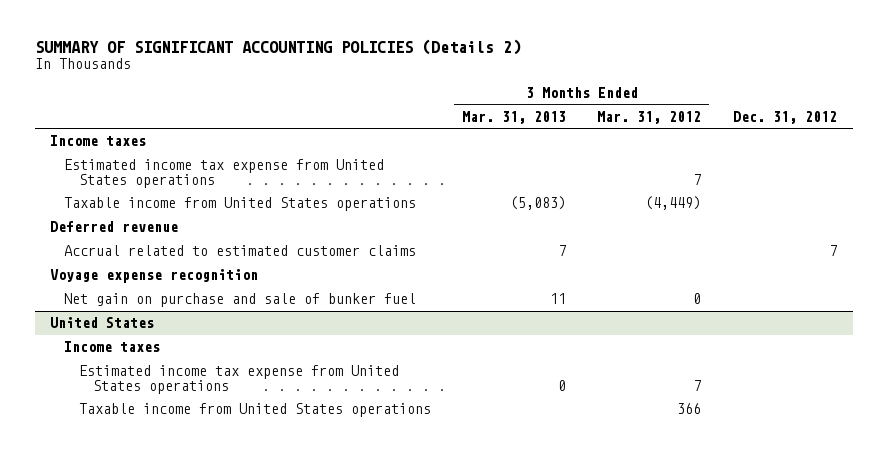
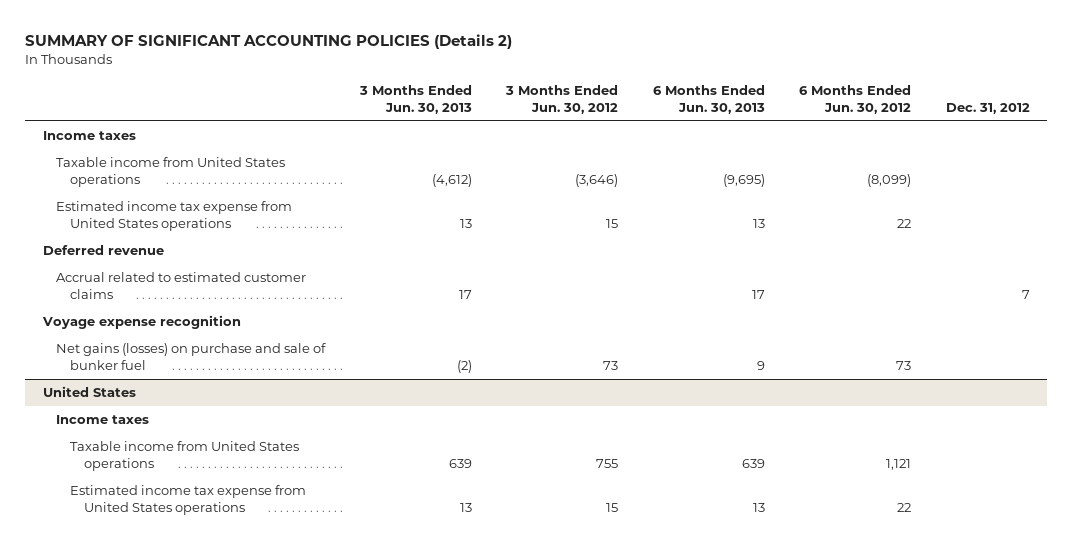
- | 3 Months Ended Mar. 31, 2013 | 3 Months Ended Mar. 31, 2012 | Dec. 31, 2012
+ | 3 Months Ended Jun. 30, 2013 | 3 Months Ended Jun. 30, 2012 | 6 Months Ended Jun. 30, 2013 | 6 Months Ended Jun. 30, 2012 | Dec. 31, 2012
moved down: Estimated income tax expense from United States operations | 13 | 15 | 13 | 22 |
- Net gain on purchase and sale of bunker fuel | 11 | 0 |
+ Net gains (losses) on purchase and sale of bunker fuel | (2) | 73 | 9 | 73 |
@ United States
moved down: Estimated income tax expense from United States operations | 13 | 15 | 13 | 22 |

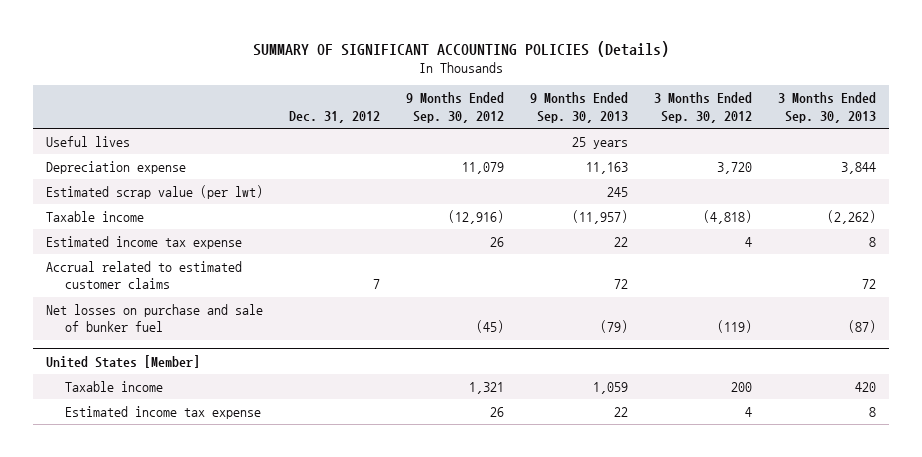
- SUMMARY OF SIGNIFICANT ACCOUNTING POLICIES (Details 2)
+ SUMMARY OF SIGNIFICANT ACCOUNTING POLICIES (Details)
- | 3 Months Ended Jun. 30, 2013 | 3 Months Ended Jun. 30, 2012 | 6 Months Ended Jun. 30, 2013 | 6 Months Ended Jun. 30, 2012 | Dec. 31, 2012
+ | Dec. 31, 2012 | 9 Months Ended Sep. 30, 2012 | 9 Months Ended Sep. 30, 2013 | 3 Months Ended Sep. 30, 2012 | 3 Months Ended Sep. 30, 2013
- Income taxes
- Taxable income from United States operations | (4,612) | (3,646) | (9,695) | (8,099) |
- Estimated income tax expense from United States operations | 13 | 15 | 13 | 22 |
- Deferred revenue
+ Useful lives | | | 25 years | |
+ Depreciation expense | | 11,079 | 11,163 | 3,720 | 3,844
+ Estimated scrap value (per lwt) | | | 245 | |
+ Taxable income | | (12,916) | (11,957) | (4,818) | (2,262)
+ Estimated income tax expense | | 26 | 22 | 4 | 8
- Voyage expense recognition
- Net gains (losses) on purchase and sale of bunker fuel | (2) | 73 | 9 | 73 |
- United States
- Income taxes
- Taxable income from United States operations | 639 | 755 | 639 | 1,121 |
- Estimated income tax expense from United States operations | 13 | 15 | 13 | 22 |
+ Net losses on purchase and sale of bunker fuel | | (45) | (79) | (119) | (87)
+ United States [Member]
+ Taxable income | | 1,321 | 1,059 | 200 | 420
+ Estimated income tax expense | | 26 | 22 | 4 | 8

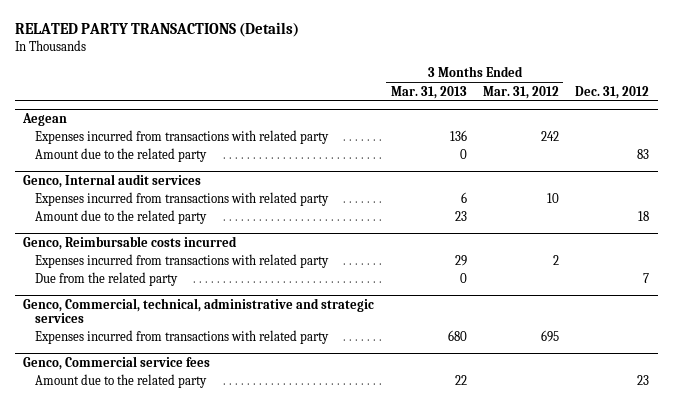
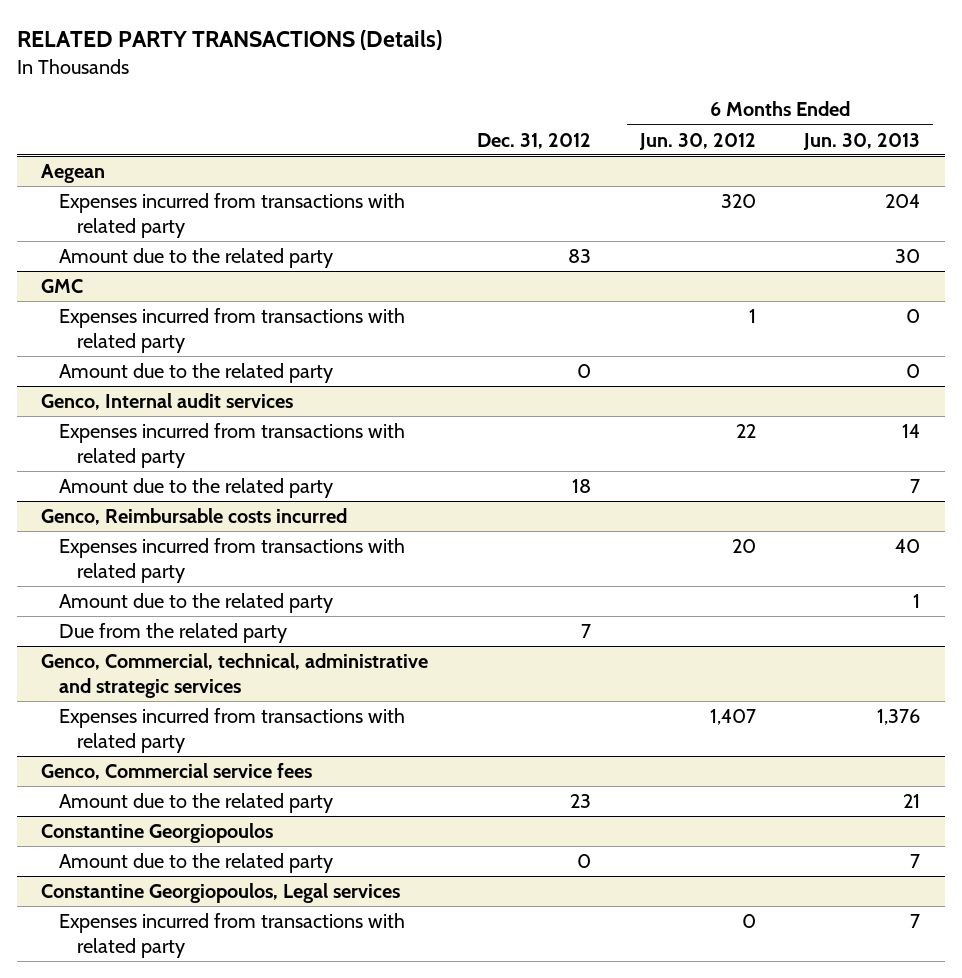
- | 3 Months Ended Mar. 31, 2013 | 3 Months Ended Mar. 31, 2012 | Dec. 31, 2012
+ | Dec. 31, 2012 | 6 Months Ended Jun. 30, 2012 | 6 Months Ended Jun. 30, 2013
+ GMC
+ Expenses incurred from transactions with related party | | 1 | 0
+ Amount due to the related party | 0 | | 0
@ Genco, Reimbursable costs incurred
+ Amount due to the related party | | | 1
+ Constantine Georgiopoulos
+ Amount due to the related party | 0 | | 7
+ Constantine Georgiopoulos, Legal services
+ Expenses incurred from transactions with related party | | 0 | 7

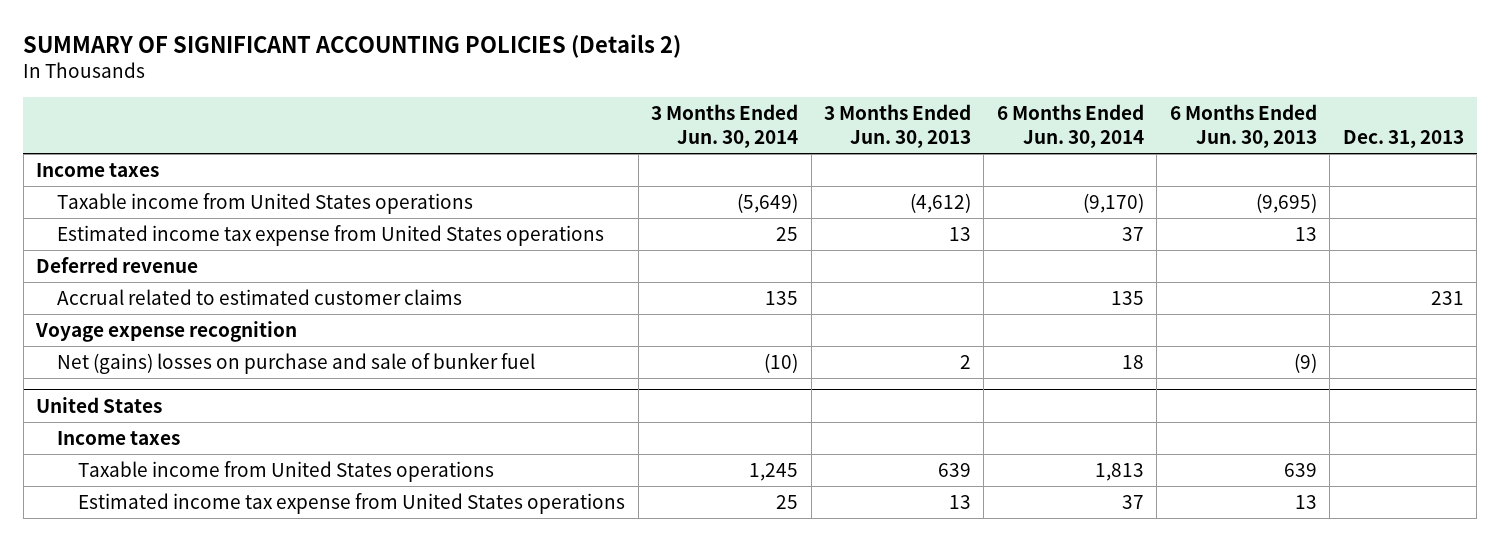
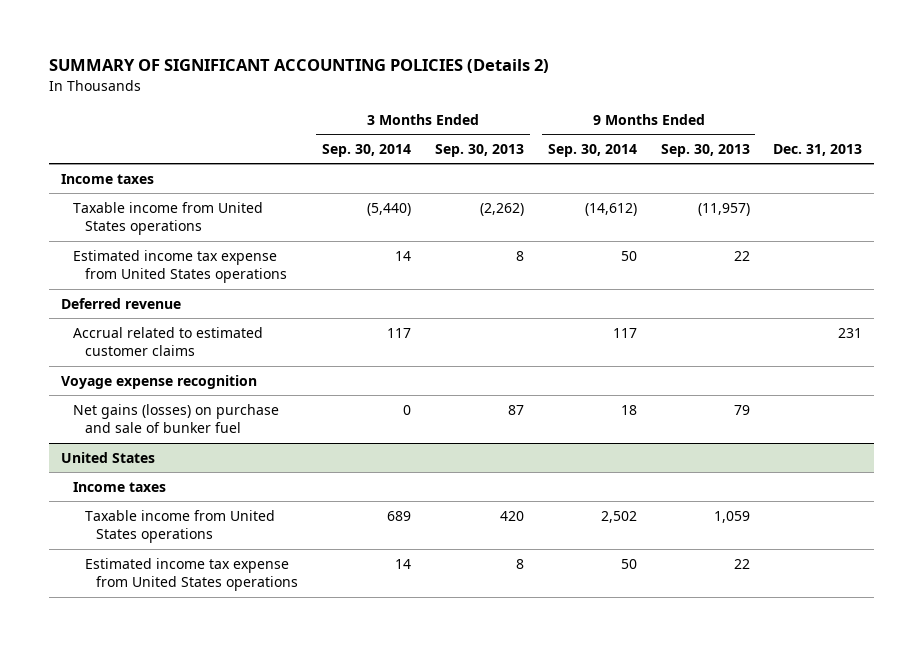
- | 3 Months Ended Jun. 30, 2014 | 3 Months Ended Jun. 30, 2013 | 6 Months Ended Jun. 30, 2014 | 6 Months Ended Jun. 30, 2013 | Dec. 31, 2013
+ | 3 Months Ended Sep. 30, 2014 | 3 Months Ended Sep. 30, 2013 | 9 Months Ended Sep. 30, 2014 | 9 Months Ended Sep. 30, 2013 | Dec. 31, 2013
- Net (gains) losses on purchase and sale of bunker fuel | (10) | 2 | 18 | (9) |
+ Net gains (losses) on purchase and sale of bunker fuel | 0 | 87 | 18 | 79 |

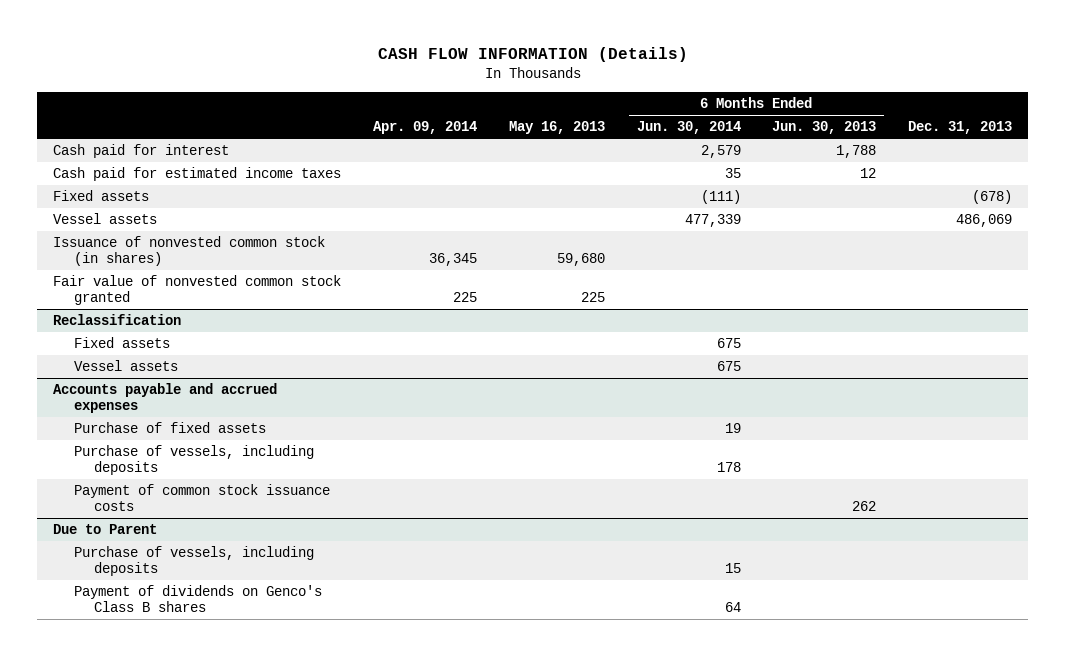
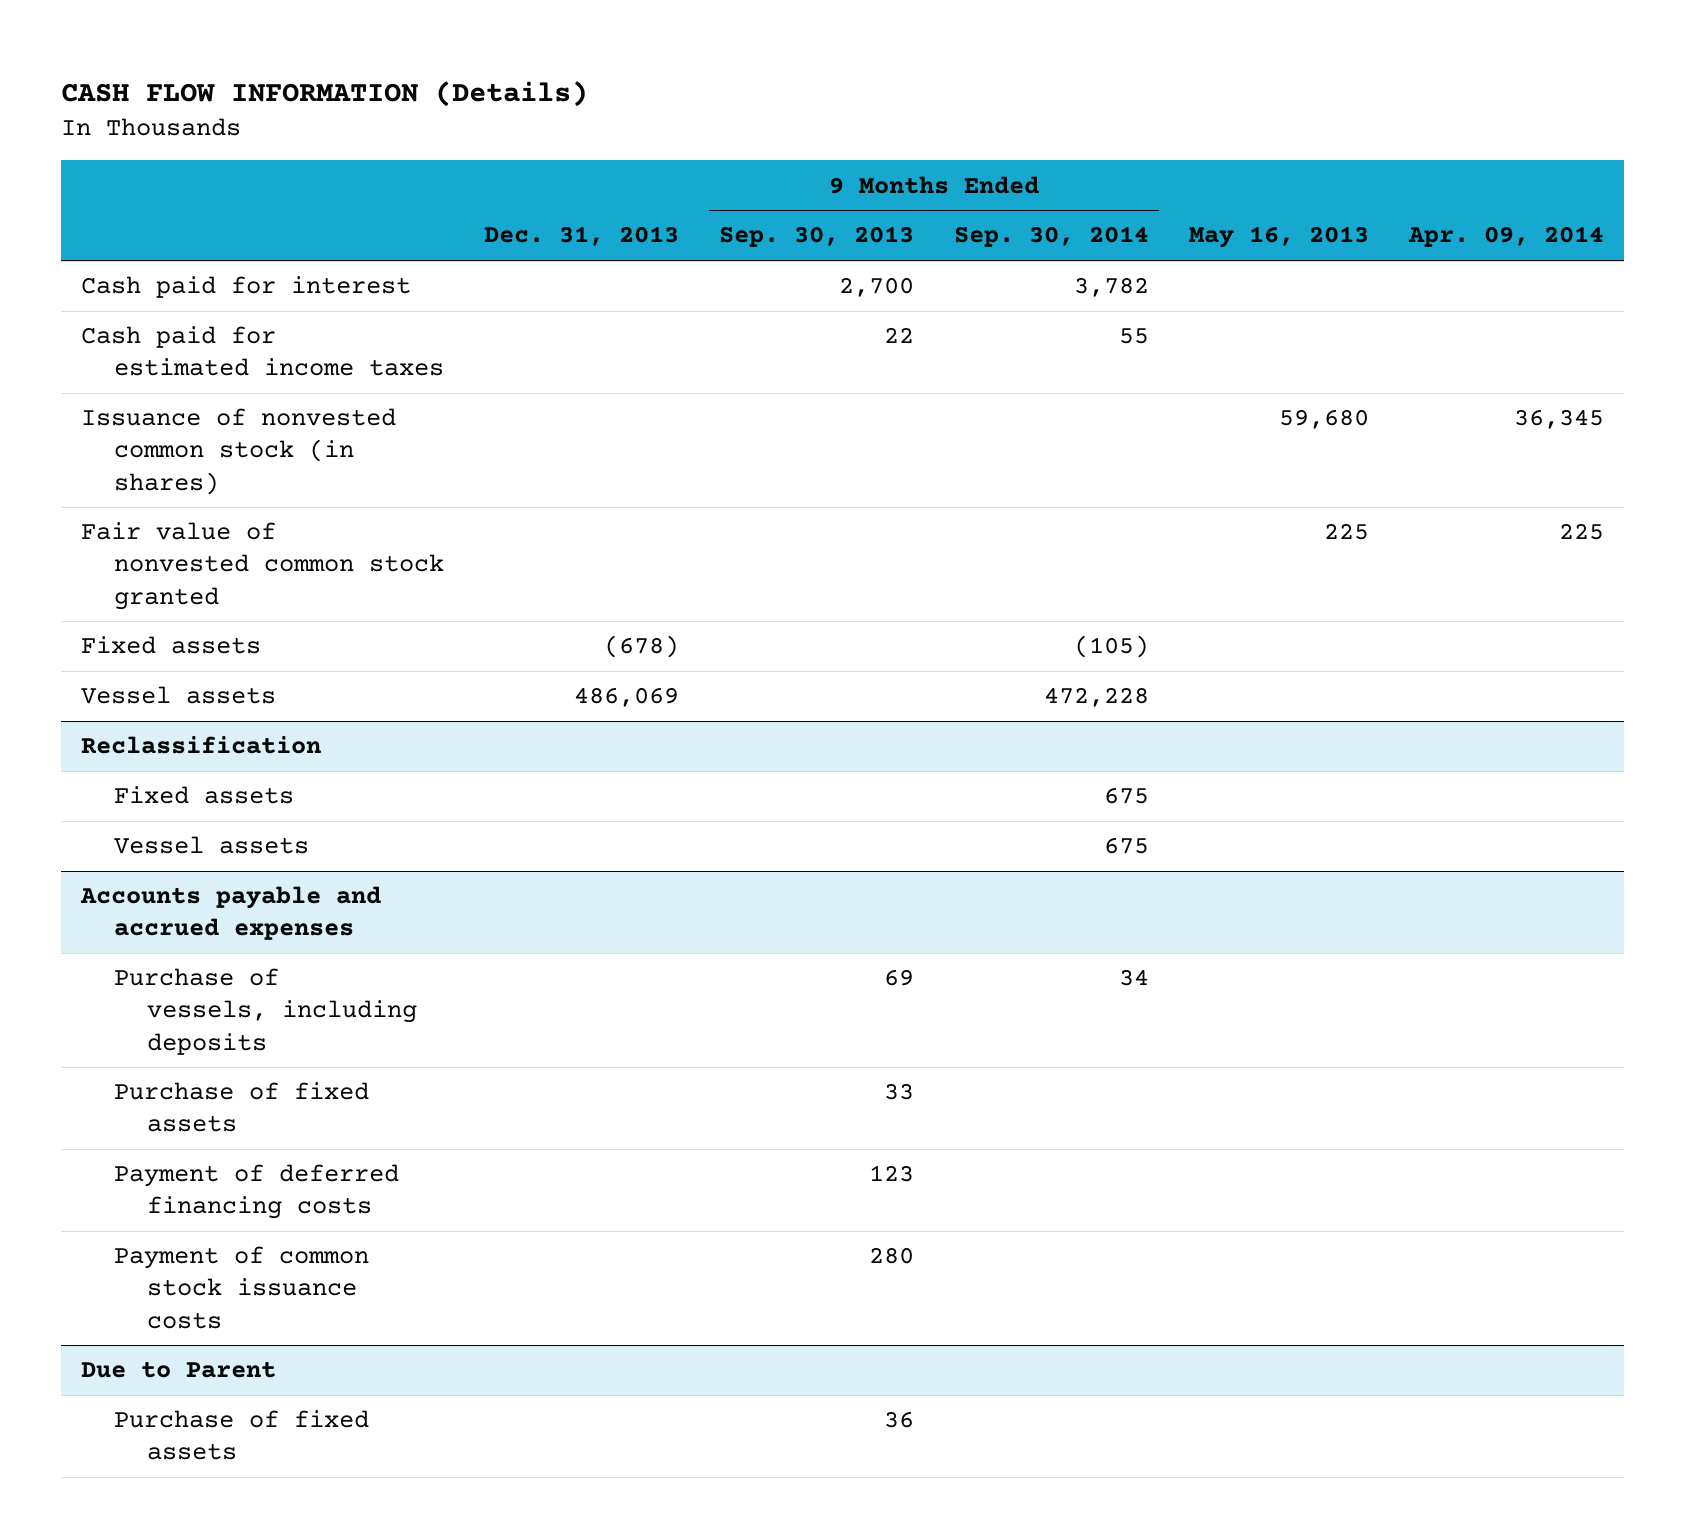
- | Apr. 09, 2014 | May 16, 2013 | 6 Months Ended Jun. 30, 2014 | 6 Months Ended Jun. 30, 2013 | Dec. 31, 2013
+ | Dec. 31, 2013 | 9 Months Ended Sep. 30, 2013 | 9 Months Ended Sep. 30, 2014 | May 16, 2013 | Apr. 09, 2014
moved down: Fixed assets | (678) | | (105) | |
moved down: Vessel assets | 486,069 | | 472,228 | |
@ Accounts payable and accrued expenses
moved down: Purchase of fixed assets | | 33 | | |
+ Payment of deferred financing costs | | 123 | | |
@ Due to Parent
- Purchase of vessels, including deposits | | | 15 | |
- Payment of dividends on Genco's Class B shares | | | 64 | |
+ Purchase of fixed assets | | 36 | | |

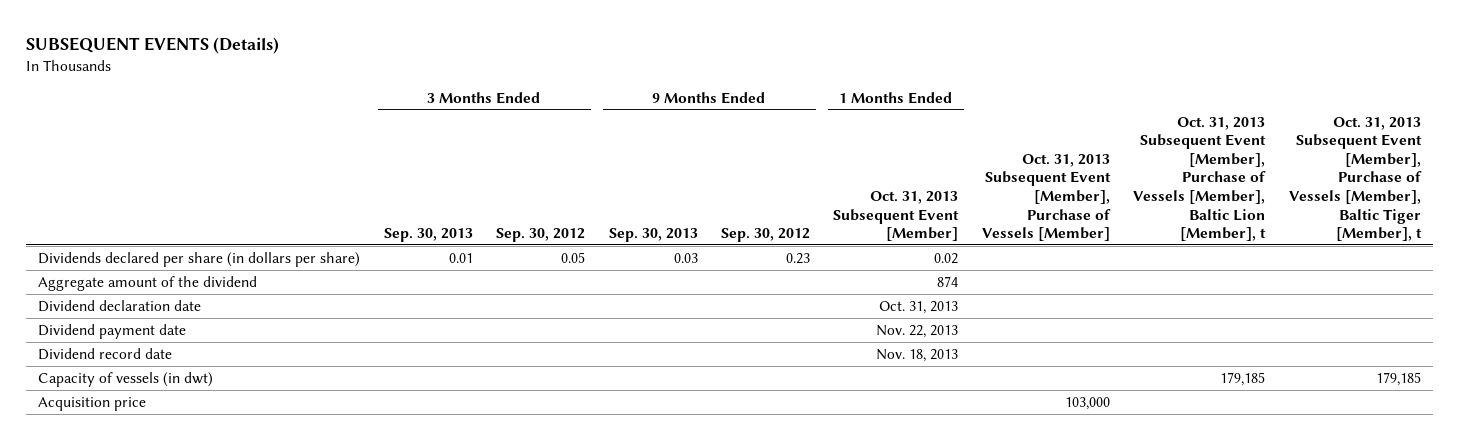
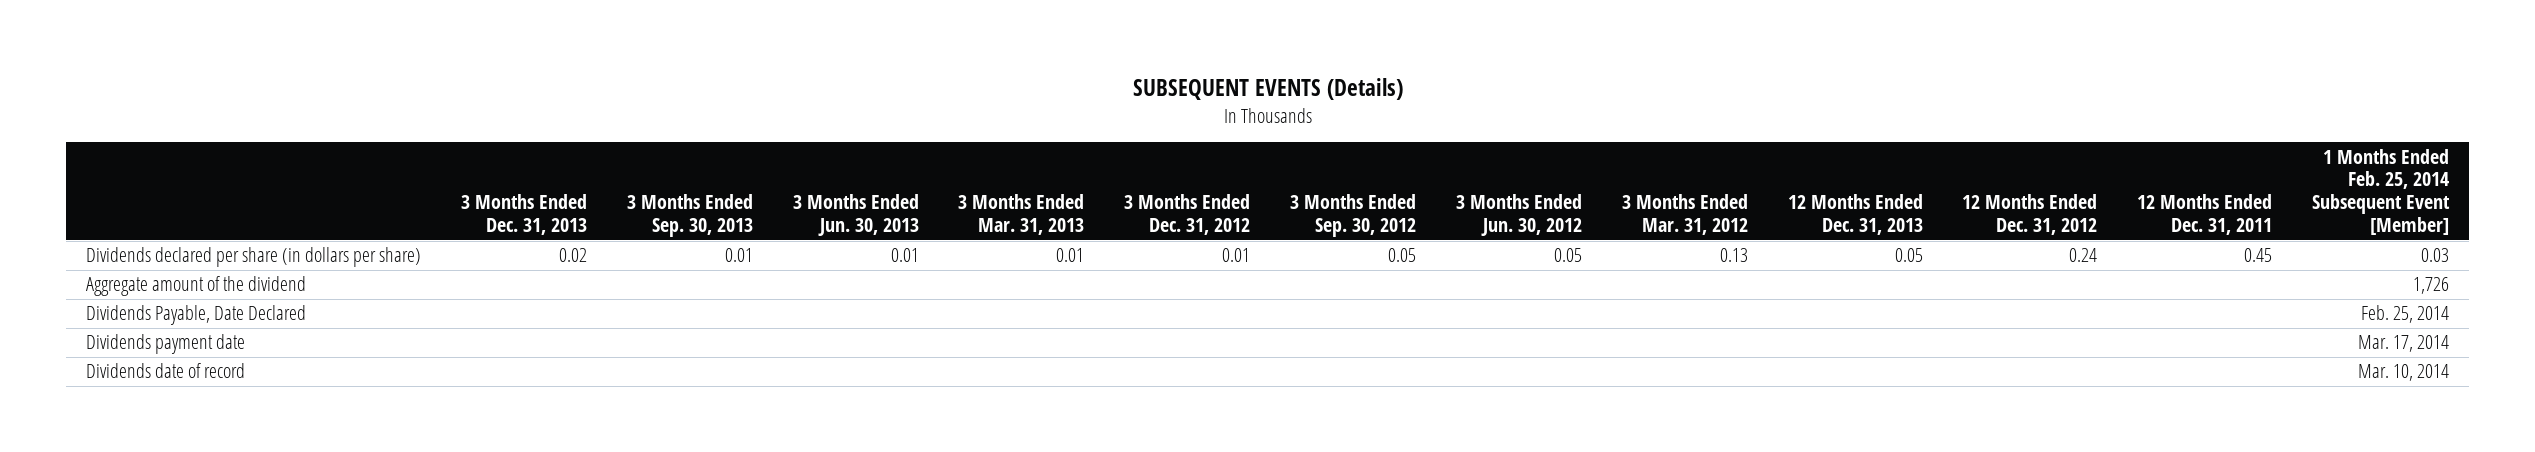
- | 3 Months Ended Sep. 30, 2013 | 3 Months Ended Sep. 30, 2012 | 9 Months Ended Sep. 30, 2013 | 9 Months Ended Sep. 30, 2012 | 1 Months Ended Oct. 31, 2013 Subsequent Event [Member] | Oct. 31, 2013 Subsequent Event [Member], Purchase of Vessels [Member] | Oct. 31, 2013 Subsequent Event [Member], Purchase of Vessels [Member], Baltic Lion [Member], t | Oct. 31, 2013 Subsequent Event [Member], Purchase of Vessels [Member], Baltic Tiger [Member], t
+ | 3 Months Ended Dec. 31, 2013 | 3 Months Ended Sep. 30, 2013 | 3 Months Ended Jun. 30, 2013 | 3 Months Ended Mar. 31, 2013 | 3 Months Ended Dec. 31, 2012 | 3 Months Ended Sep. 30, 2012 | 3 Months Ended Jun. 30, 2012 | 3 Months Ended Mar. 31, 2012 | 12 Months Ended Dec. 31, 2013 | 12 Months Ended Dec. 31, 2012 | 12 Months Ended Dec. 31, 2011 | 1 Months Ended Feb. 25, 2014 Subsequent Event [Member]
- Dividend declaration date | | | | | Oct. 31, 2013 | | |
- Dividend payment date | | | | | Nov. 22, 2013 | | |
- Dividend record date | | | | | Nov. 18, 2013 | | |
- Capacity of vessels (in dwt) | | | | | | | 179,185 | 179,185
- Acquisition price | | | | | | 103,000 | |
+ Dividends Payable, Date Declared | | | | | | | | | | | | Feb. 25, 2014
+ Dividends payment date | | | | | | | | | | | | Mar. 17, 2014
+ Dividends date of record | | | | | | | | | | | | Mar. 10, 2014

